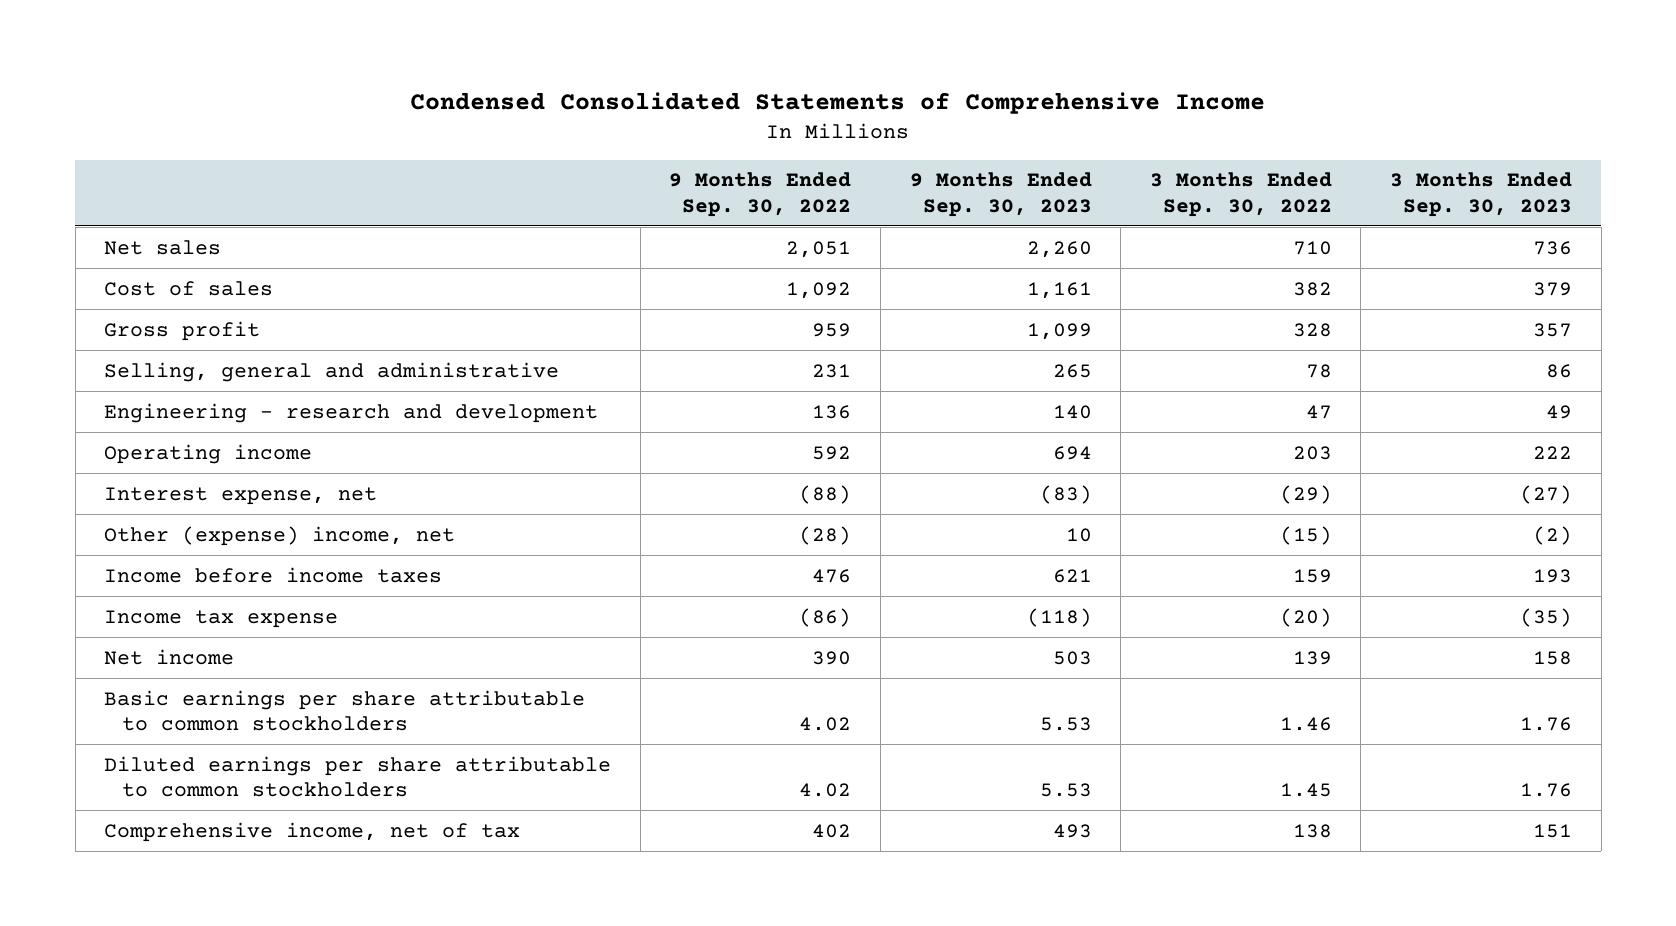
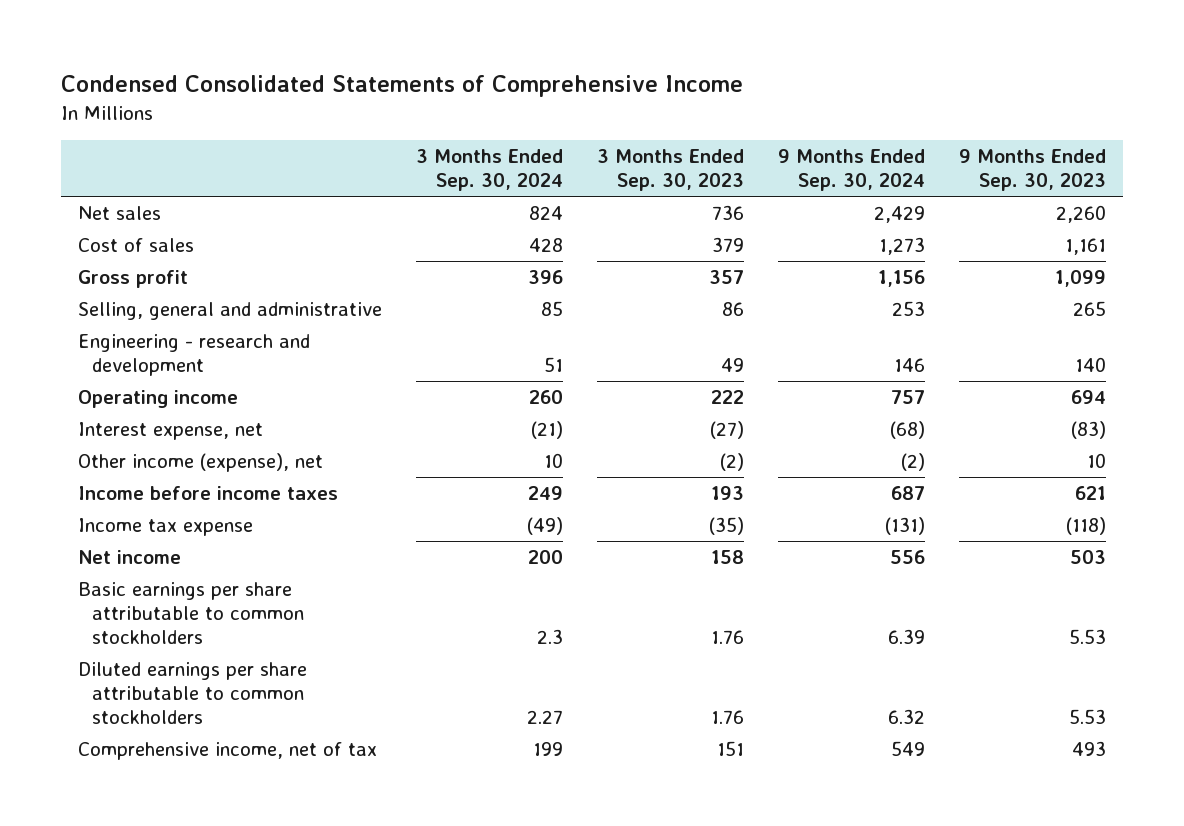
- | 9 Months Ended Sep. 30, 2022 | 9 Months Ended Sep. 30, 2023 | 3 Months Ended Sep. 30, 2022 | 3 Months Ended Sep. 30, 2023
+ | 3 Months Ended Sep. 30, 2024 | 3 Months Ended Sep. 30, 2023 | 9 Months Ended Sep. 30, 2024 | 9 Months Ended Sep. 30, 2023
- Other (expense) income, net | (28) | 10 | (15) | (2)
+ Other income (expense), net | 10 | (2) | (2) | 10

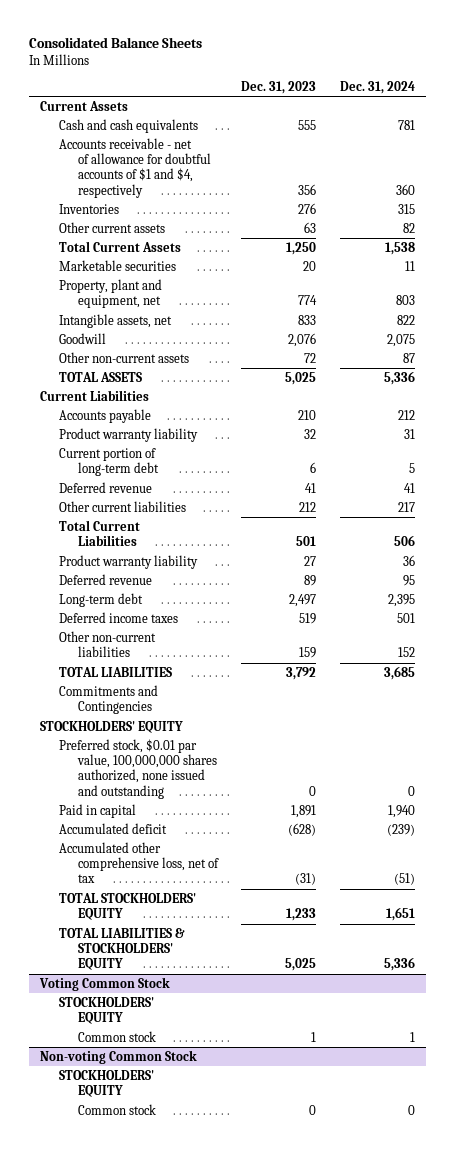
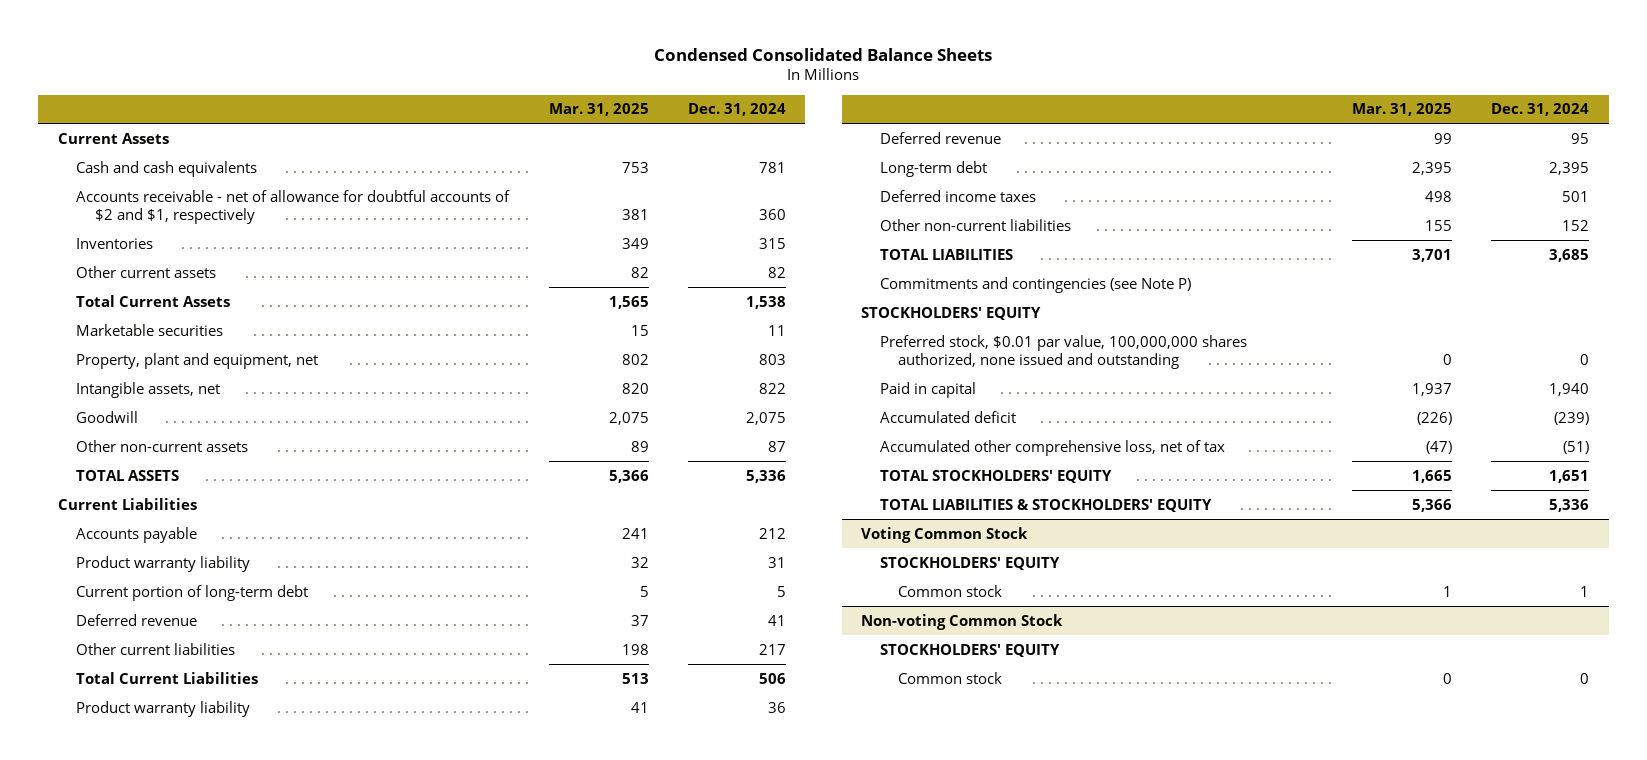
- Consolidated Balance Sheets
+ Condensed Consolidated Balance Sheets
- | Dec. 31, 2023 | Dec. 31, 2024
+ | Mar. 31, 2025 | Dec. 31, 2024
- Accounts receivable - net of allowance for doubtful accounts of $1 and $4, respectively | 356 | 360
+ Accounts receivable - net of allowance for doubtful accounts of $2 and $1, respectively | 381 | 360
- Commitments and Contingencies
+ Commitments and contingencies (see Note P)

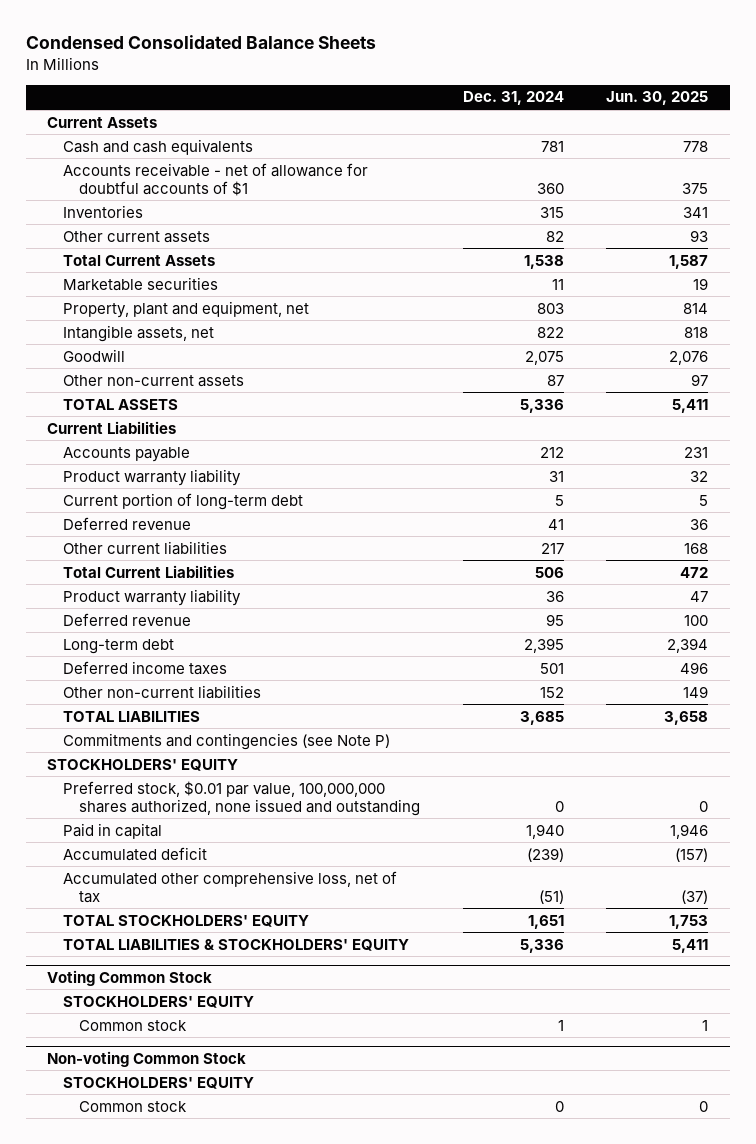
- | Mar. 31, 2025 | Dec. 31, 2024
+ | Dec. 31, 2024 | Jun. 30, 2025
- Accounts receivable - net of allowance for doubtful accounts of $2 and $1, respectively | 381 | 360
+ Accounts receivable - net of allowance for doubtful accounts of $1 | 360 | 375

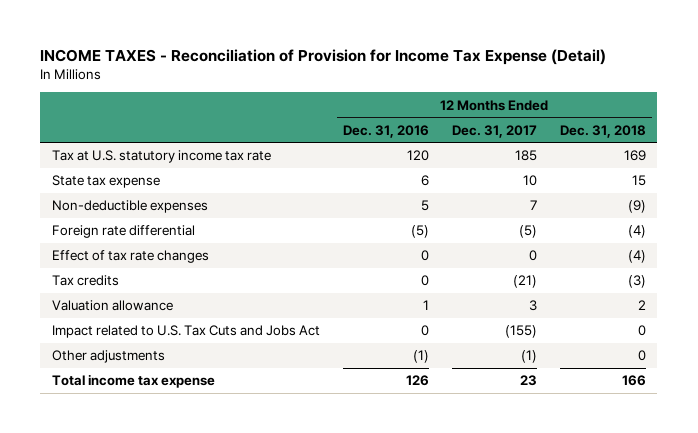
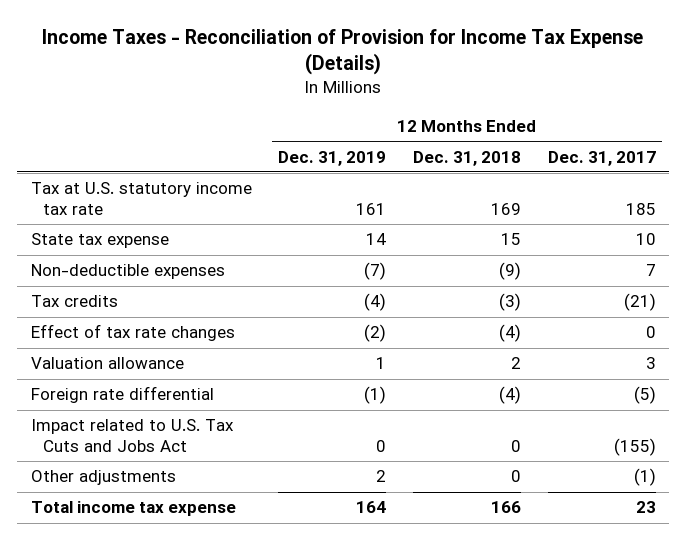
- INCOME TAXES - Reconciliation of Provision for Income Tax Expense (Detail)
+ Income Taxes - Reconciliation of Provision for Income Tax Expense (Details)
- | 12 Months Ended Dec. 31, 2016 | 12 Months Ended Dec. 31, 2017 | 12 Months Ended Dec. 31, 2018
+ | 12 Months Ended Dec. 31, 2019 | 12 Months Ended Dec. 31, 2018 | 12 Months Ended Dec. 31, 2017
moved down: Effect of tax rate changes | (2) | (4) | 0
moved down: Foreign rate differential | (1) | (4) | (5)

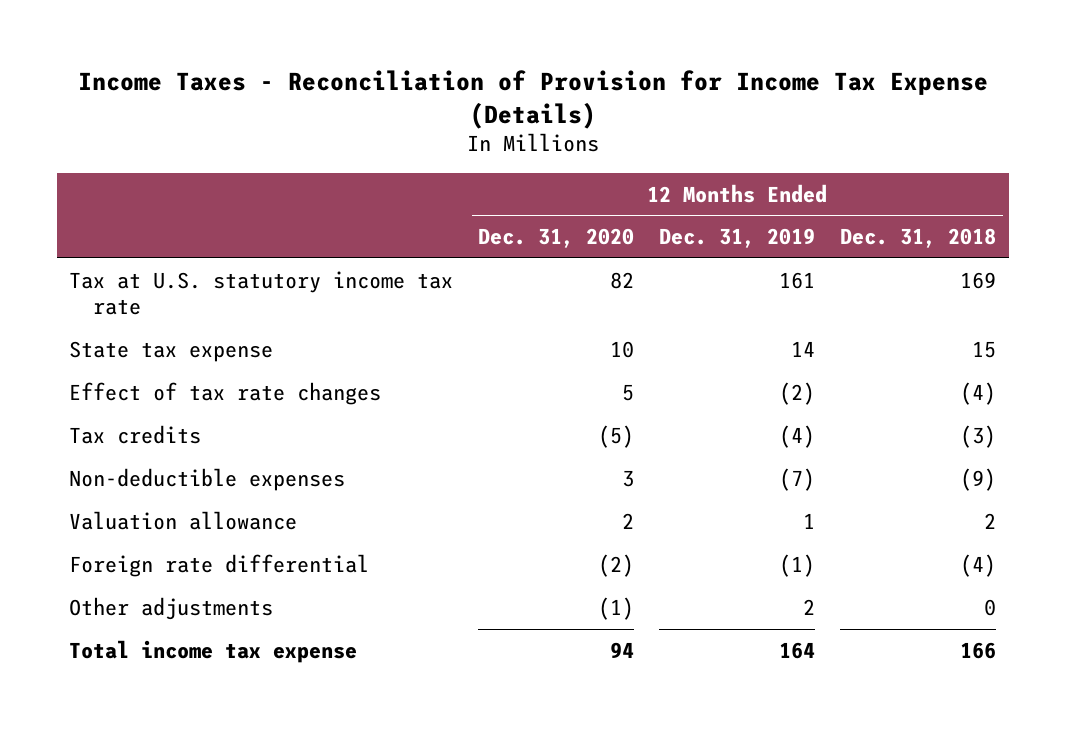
- | 12 Months Ended Dec. 31, 2019 | 12 Months Ended Dec. 31, 2018 | 12 Months Ended Dec. 31, 2017
+ | 12 Months Ended Dec. 31, 2020 | 12 Months Ended Dec. 31, 2019 | 12 Months Ended Dec. 31, 2018
moved down: Tax credits | (5) | (4) | (3)
moved down: Non-deductible expenses | 3 | (7) | (9)
- Impact related to U.S. Tax Cuts and Jobs Act | 0 | 0 | (155)

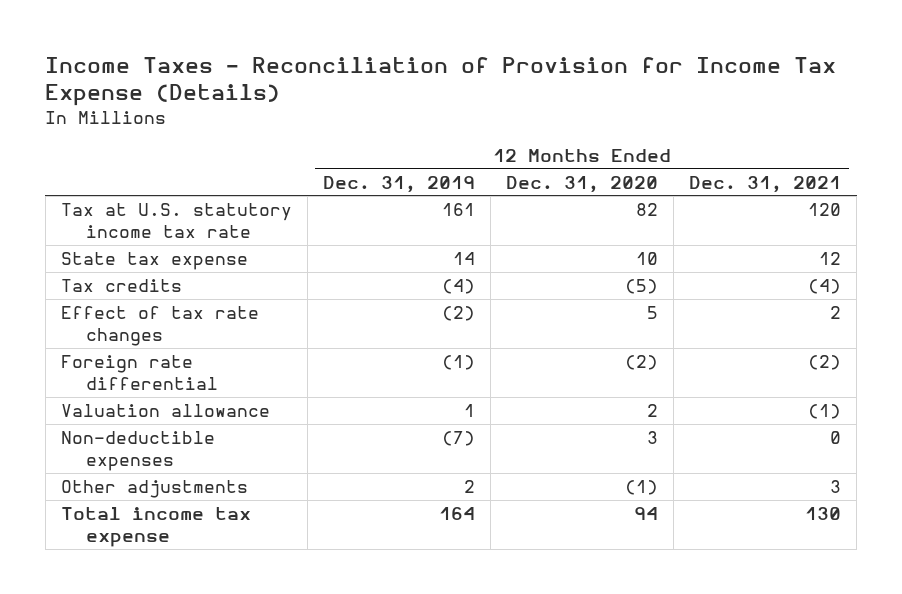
- | 12 Months Ended Dec. 31, 2020 | 12 Months Ended Dec. 31, 2019 | 12 Months Ended Dec. 31, 2018
+ | 12 Months Ended Dec. 31, 2019 | 12 Months Ended Dec. 31, 2020 | 12 Months Ended Dec. 31, 2021
moved down: Effect of tax rate changes | (2) | 5 | 2
moved down: Valuation allowance | 1 | 2 | (1)
moved down: Non-deductible expenses | (7) | 3 | 0

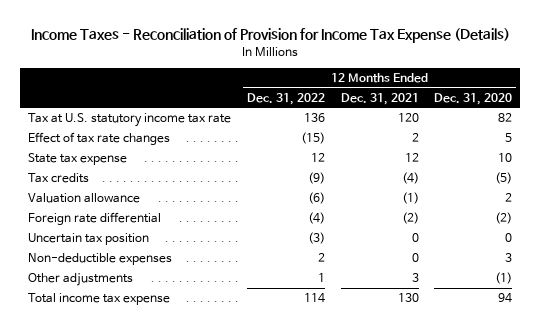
- | 12 Months Ended Dec. 31, 2019 | 12 Months Ended Dec. 31, 2020 | 12 Months Ended Dec. 31, 2021
+ | 12 Months Ended Dec. 31, 2022 | 12 Months Ended Dec. 31, 2021 | 12 Months Ended Dec. 31, 2020
moved up: Effect of tax rate changes | (15) | 2 | 5
moved down: Foreign rate differential | (4) | (2) | (2)
+ Uncertain tax position | (3) | 0 | 0

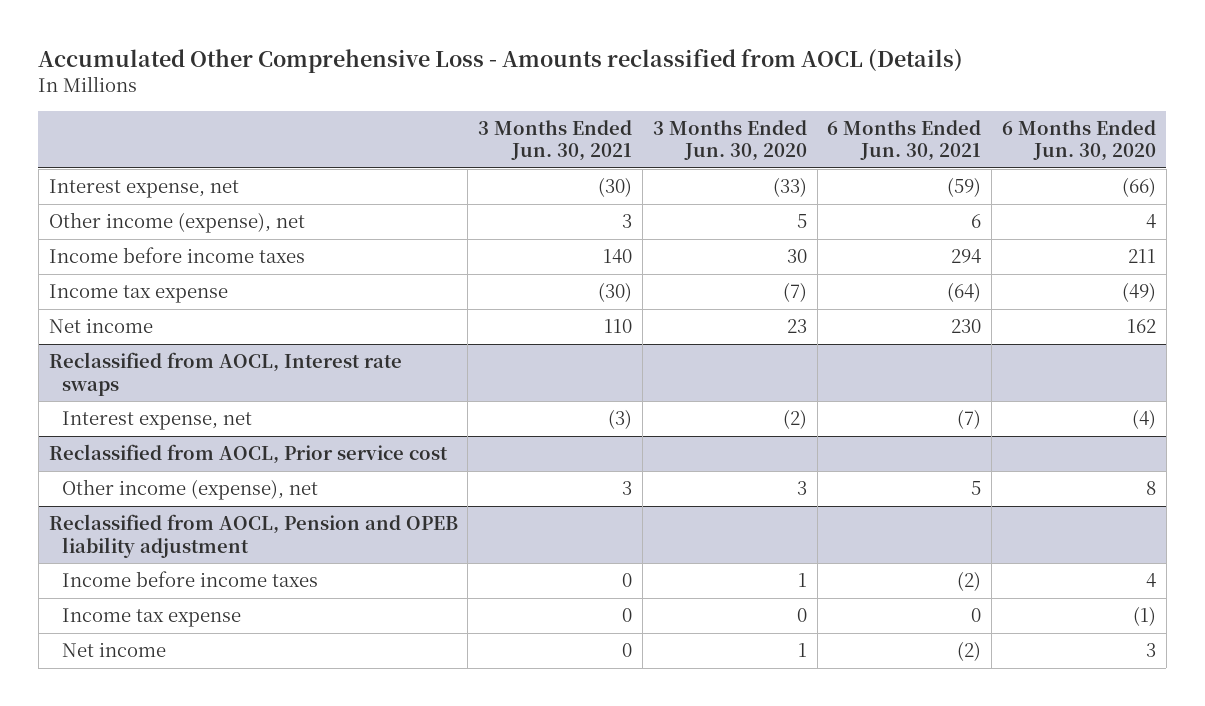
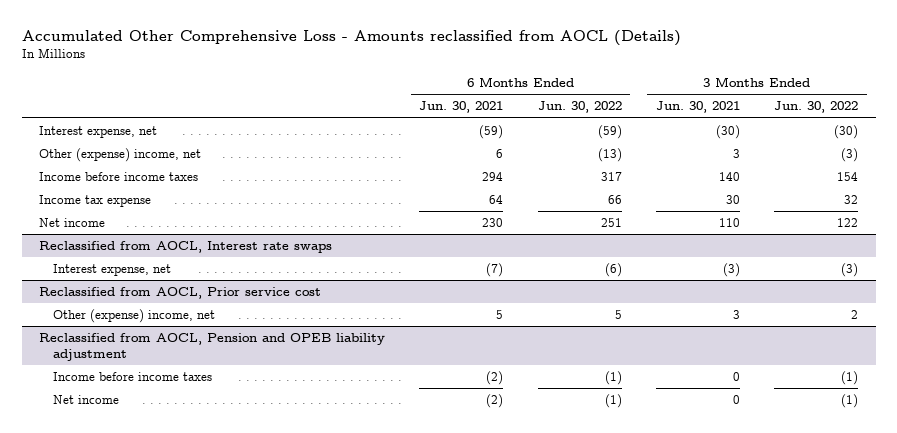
- | 3 Months Ended Jun. 30, 2021 | 3 Months Ended Jun. 30, 2020 | 6 Months Ended Jun. 30, 2021 | 6 Months Ended Jun. 30, 2020
+ | 6 Months Ended Jun. 30, 2021 | 6 Months Ended Jun. 30, 2022 | 3 Months Ended Jun. 30, 2021 | 3 Months Ended Jun. 30, 2022
- Other income (expense), net | 3 | 5 | 6 | 4
+ Other (expense) income, net | 6 | (13) | 3 | (3)
- Income tax expense | (30) | (7) | (64) | (49)
+ Income tax expense | 64 | 66 | 30 | 32
@ Reclassified from AOCL, Prior service cost
- Other income (expense), net | 3 | 3 | 5 | 8
+ Other (expense) income, net | 5 | 5 | 3 | 2
@ Reclassified from AOCL, Pension and OPEB liability adjustment
- Income tax expense | 0 | 0 | 0 | (1)

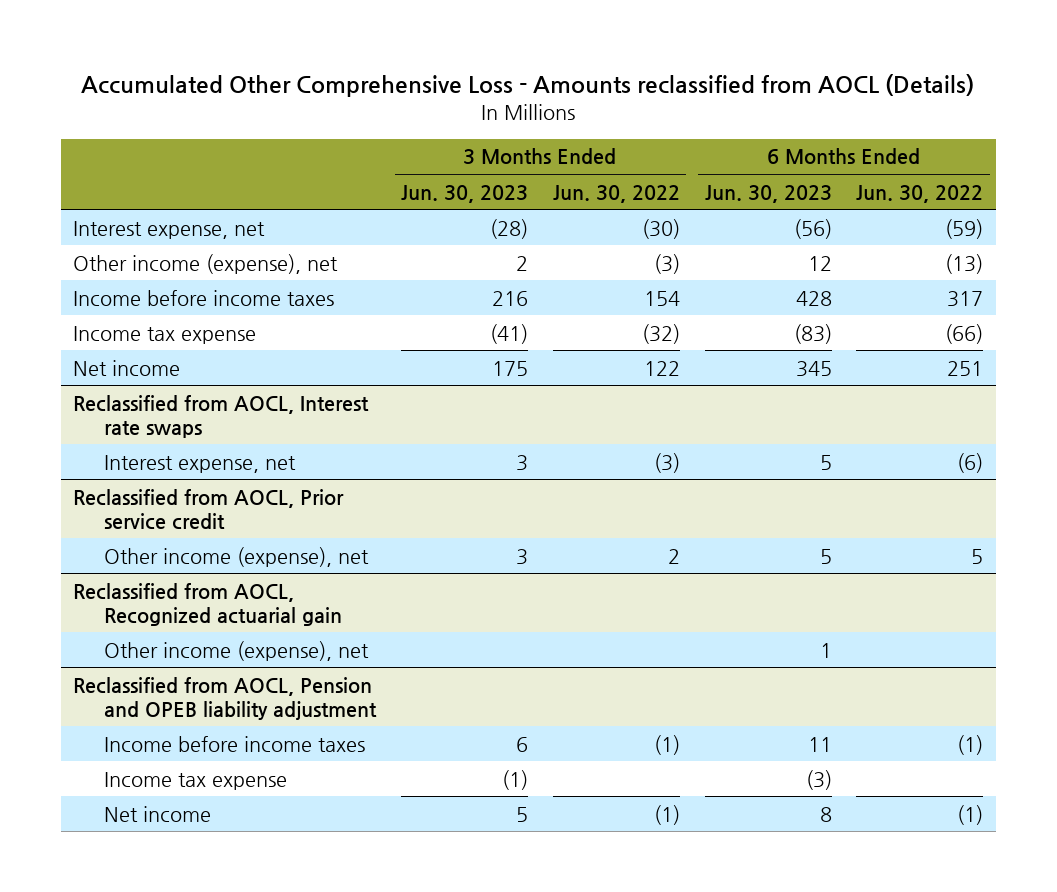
- | 6 Months Ended Jun. 30, 2021 | 6 Months Ended Jun. 30, 2022 | 3 Months Ended Jun. 30, 2021 | 3 Months Ended Jun. 30, 2022
+ | 3 Months Ended Jun. 30, 2023 | 3 Months Ended Jun. 30, 2022 | 6 Months Ended Jun. 30, 2023 | 6 Months Ended Jun. 30, 2022
- Other (expense) income, net | 6 | (13) | 3 | (3)
+ Other income (expense), net | 2 | (3) | 12 | (13)
- Income tax expense | 64 | 66 | 30 | 32
+ Income tax expense | (41) | (32) | (83) | (66)
- Reclassified from AOCL, Prior service cost
- Other (expense) income, net | 5 | 5 | 3 | 2
+ Reclassified from AOCL, Prior service credit
+ Other income (expense), net | 3 | 2 | 5 | 5
+ Reclassified from AOCL, Recognized actuarial gain
+ Other income (expense), net | | | 1 |
@ Reclassified from AOCL, Pension and OPEB liability adjustment
+ Income tax expense | (1) | | (3) |

